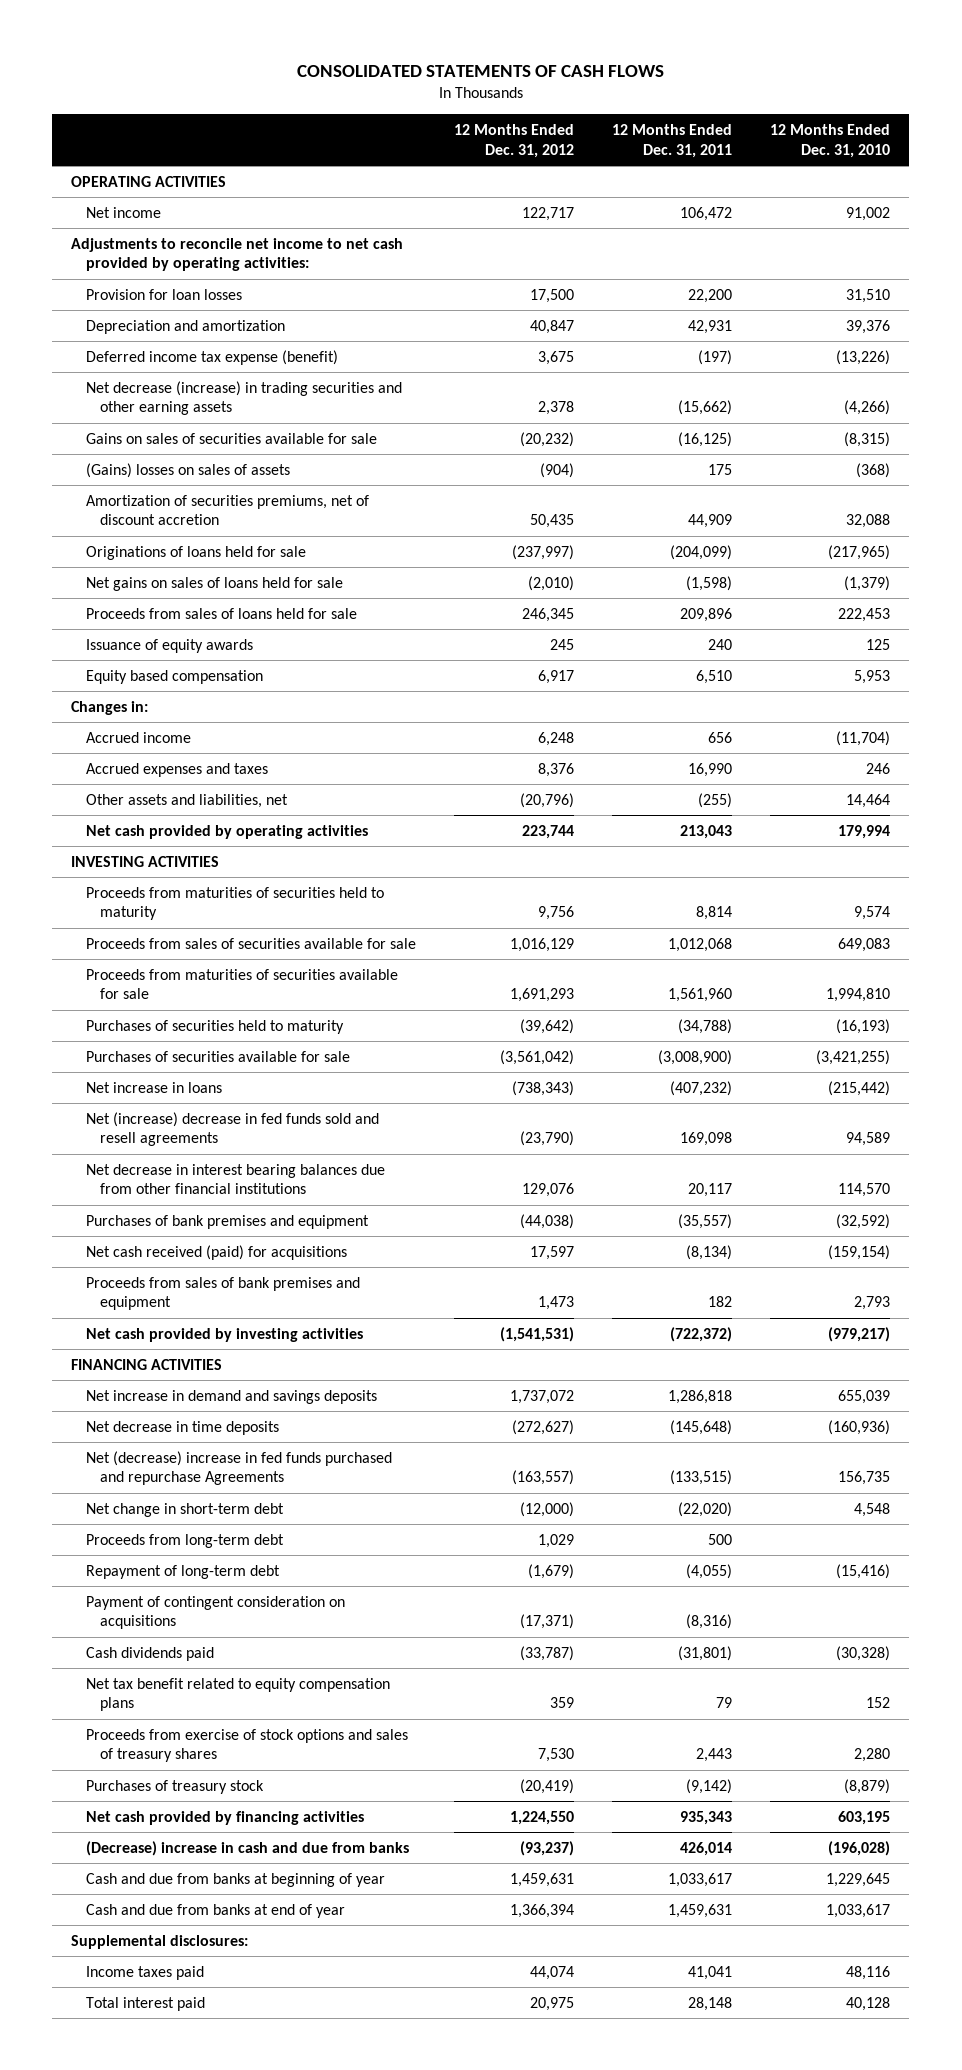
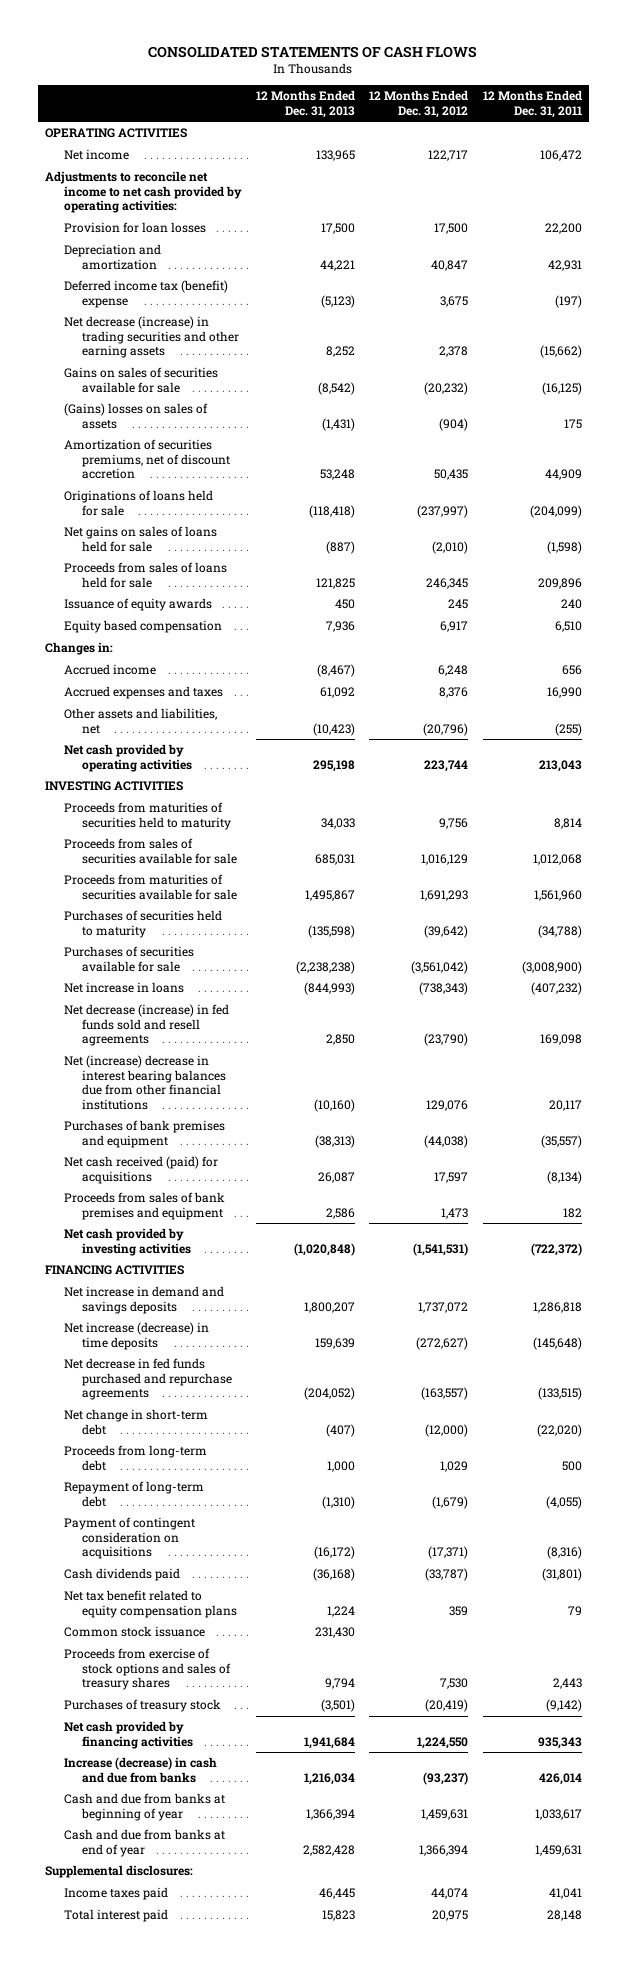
- | 12 Months Ended Dec. 31, 2012 | 12 Months Ended Dec. 31, 2011 | 12 Months Ended Dec. 31, 2010
+ | 12 Months Ended Dec. 31, 2013 | 12 Months Ended Dec. 31, 2012 | 12 Months Ended Dec. 31, 2011
- Deferred income tax expense (benefit) | 3,675 | (197) | (13,226)
+ Deferred income tax (benefit) expense | (5,123) | 3,675 | (197)
- Net (increase) decrease in fed funds sold and resell agreements | (23,790) | 169,098 | 94,589
- Net decrease in interest bearing balances due from other financial institutions | 129,076 | 20,117 | 114,570
+ Net decrease (increase) in fed funds sold and resell agreements | 2,850 | (23,790) | 169,098
+ Net (increase) decrease in interest bearing balances due from other financial institutions | (10,160) | 129,076 | 20,117
- Net decrease in time deposits | (272,627) | (145,648) | (160,936)
- Net (decrease) increase in fed funds purchased and repurchase Agreements | (163,557) | (133,515) | 156,735
+ Net increase (decrease) in time deposits | 159,639 | (272,627) | (145,648)
+ Net decrease in fed funds purchased and repurchase agreements | (204,052) | (163,557) | (133,515)
+ Common stock issuance | 231,430 | |
- (Decrease) increase in cash and due from banks | (93,237) | 426,014 | (196,028)
+ Increase (decrease) in cash and due from banks | 1,216,034 | (93,237) | 426,014

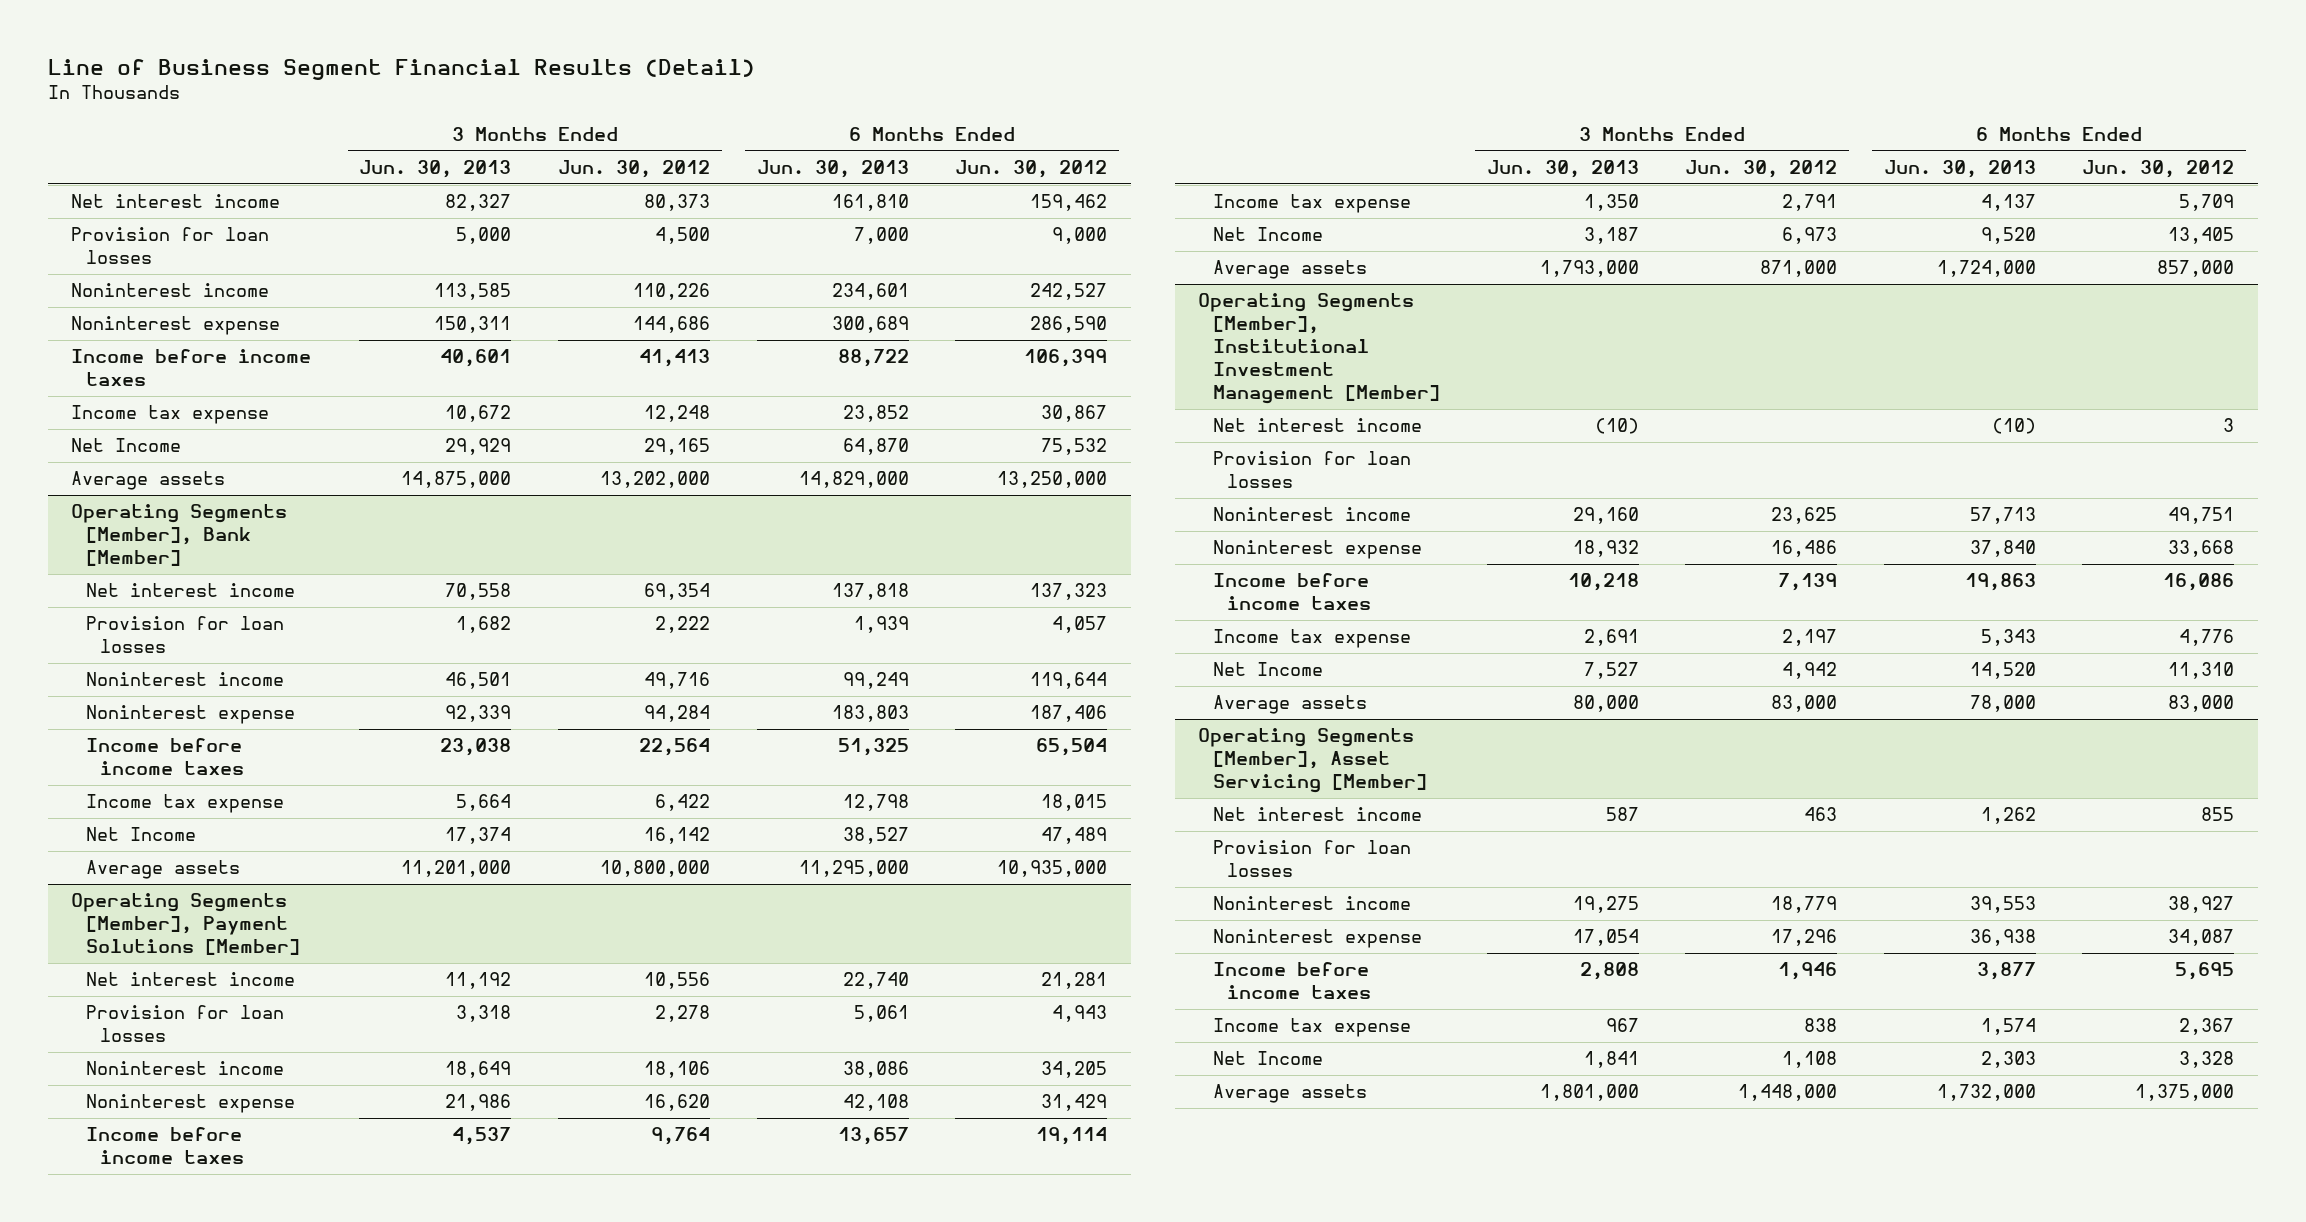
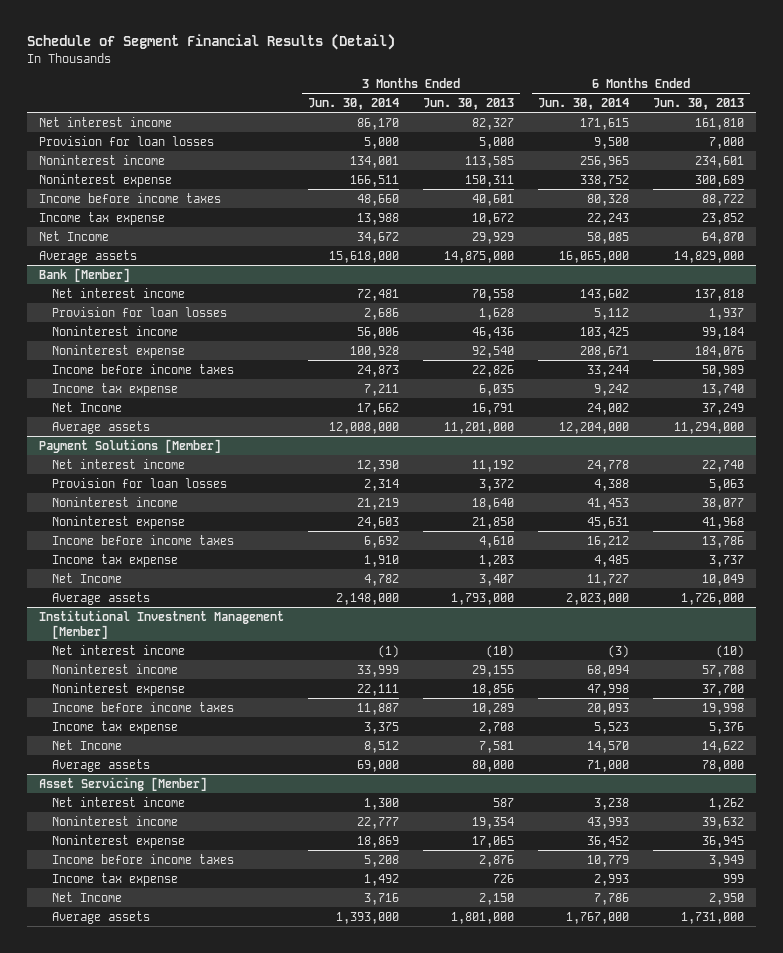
- Line of Business Segment Financial Results (Detail)
+ Schedule of Segment Financial Results (Detail)
- | 3 Months Ended Jun. 30, 2013 | 3 Months Ended Jun. 30, 2012 | 6 Months Ended Jun. 30, 2013 | 6 Months Ended Jun. 30, 2012
+ | 3 Months Ended Jun. 30, 2014 | 3 Months Ended Jun. 30, 2013 | 6 Months Ended Jun. 30, 2014 | 6 Months Ended Jun. 30, 2013
- Operating Segments [Member], Bank [Member]
+ Bank [Member]
- Provision for loan losses | 1,682 | 2,222 | 1,939 | 4,057
- Noninterest income | 46,501 | 49,716 | 99,249 | 119,644
- Noninterest expense | 92,339 | 94,284 | 183,803 | 187,406
- Income before income taxes | 23,038 | 22,564 | 51,325 | 65,504
- Income tax expense | 5,664 | 6,422 | 12,798 | 18,015
- Net Income | 17,374 | 16,142 | 38,527 | 47,489
- Average assets | 11,201,000 | 10,800,000 | 11,295,000 | 10,935,000
- Operating Segments [Member], Payment Solutions [Member]
+ Provision for loan losses | 2,686 | 1,628 | 5,112 | 1,937
+ Noninterest income | 56,006 | 46,436 | 103,425 | 99,184
+ Noninterest expense | 100,928 | 92,540 | 208,671 | 184,076
+ Income before income taxes | 24,873 | 22,826 | 33,244 | 50,989
+ Income tax expense | 7,211 | 6,035 | 9,242 | 13,740
+ Net Income | 17,662 | 16,791 | 24,002 | 37,249
+ Average assets | 12,008,000 | 11,201,000 | 12,204,000 | 11,294,000
+ Payment Solutions [Member]
- Provision for loan losses | 3,318 | 2,278 | 5,061 | 4,943
- Noninterest income | 18,649 | 18,106 | 38,086 | 34,205
- Noninterest expense | 21,986 | 16,620 | 42,108 | 31,429
- Income before income taxes | 4,537 | 9,764 | 13,657 | 19,114
- Income tax expense | 1,350 | 2,791 | 4,137 | 5,709
- Net Income | 3,187 | 6,973 | 9,520 | 13,405
- Average assets | 1,793,000 | 871,000 | 1,724,000 | 857,000
- Operating Segments [Member], Institutional Investment Management [Member]
+ Provision for loan losses | 2,314 | 3,372 | 4,388 | 5,063
+ Noninterest income | 21,219 | 18,640 | 41,453 | 38,077
+ Noninterest expense | 24,603 | 21,850 | 45,631 | 41,968
+ Income before income taxes | 6,692 | 4,610 | 16,212 | 13,786
+ Income tax expense | 1,910 | 1,203 | 4,485 | 3,737
+ Net Income | 4,782 | 3,407 | 11,727 | 10,049
+ Average assets | 2,148,000 | 1,793,000 | 2,023,000 | 1,726,000
+ Institutional Investment Management [Member]
- Provision for loan losses
- Noninterest income | 29,160 | 23,625 | 57,713 | 49,751
- Noninterest expense | 18,932 | 16,486 | 37,840 | 33,668
- Income before income taxes | 10,218 | 7,139 | 19,863 | 16,086
- Income tax expense | 2,691 | 2,197 | 5,343 | 4,776
- Net Income | 7,527 | 4,942 | 14,520 | 11,310
+ Noninterest income | 33,999 | 29,155 | 68,094 | 57,708
+ Noninterest expense | 22,111 | 18,856 | 47,998 | 37,700
+ Income before income taxes | 11,887 | 10,289 | 20,093 | 19,998
+ Income tax expense | 3,375 | 2,708 | 5,523 | 5,376
+ Net Income | 8,512 | 7,581 | 14,570 | 14,622
- Operating Segments [Member], Asset Servicing [Member]
+ Asset Servicing [Member]
- Provision for loan losses
- Noninterest income | 19,275 | 18,779 | 39,553 | 38,927
- Noninterest expense | 17,054 | 17,296 | 36,938 | 34,087
- Income before income taxes | 2,808 | 1,946 | 3,877 | 5,695
- Income tax expense | 967 | 838 | 1,574 | 2,367
- Net Income | 1,841 | 1,108 | 2,303 | 3,328
- Average assets | 1,801,000 | 1,448,000 | 1,732,000 | 1,375,000
+ Noninterest income | 22,777 | 19,354 | 43,993 | 39,632
+ Noninterest expense | 18,869 | 17,065 | 36,452 | 36,945
+ Income before income taxes | 5,208 | 2,876 | 10,779 | 3,949
+ Income tax expense | 1,492 | 726 | 2,993 | 999
+ Net Income | 3,716 | 2,150 | 7,786 | 2,950
+ Average assets | 1,393,000 | 1,801,000 | 1,767,000 | 1,731,000

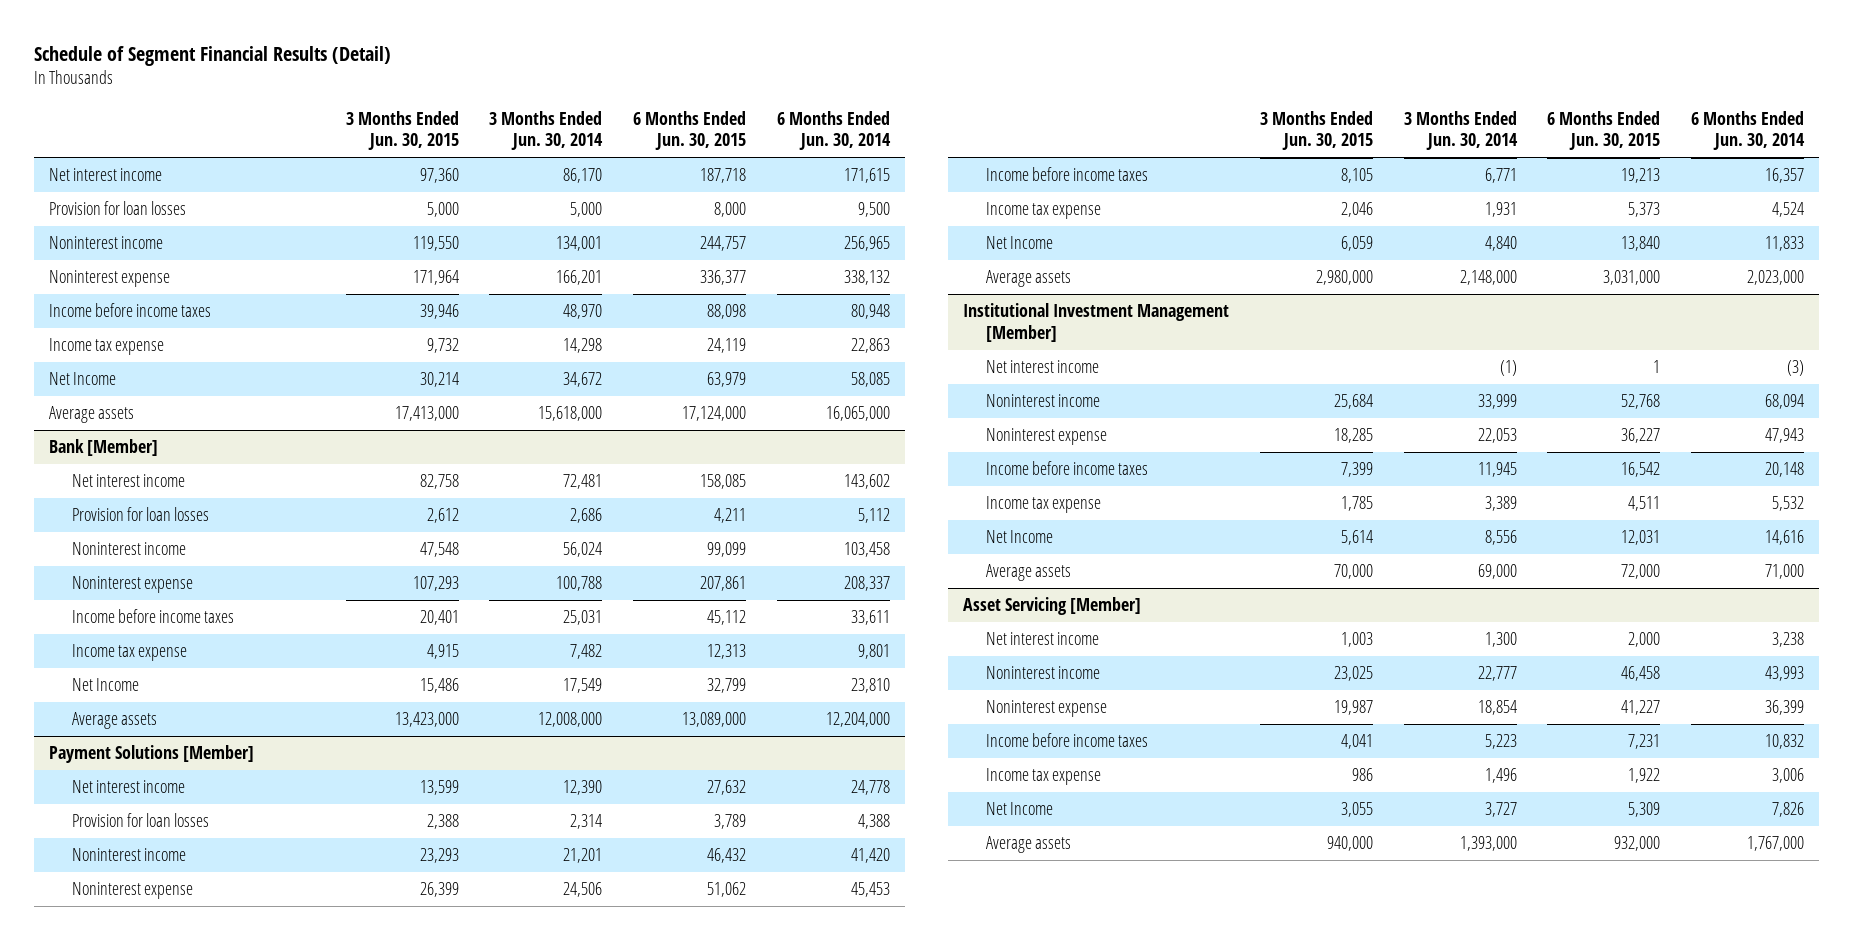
- | 3 Months Ended Jun. 30, 2014 | 3 Months Ended Jun. 30, 2013 | 6 Months Ended Jun. 30, 2014 | 6 Months Ended Jun. 30, 2013
+ | 3 Months Ended Jun. 30, 2015 | 3 Months Ended Jun. 30, 2014 | 6 Months Ended Jun. 30, 2015 | 6 Months Ended Jun. 30, 2014
- Noninterest expense | 166,511 | 150,311 | 338,752 | 300,689
- Income before income taxes | 48,660 | 40,601 | 80,328 | 88,722
- Income tax expense | 13,988 | 10,672 | 22,243 | 23,852
+ Noninterest expense | 171,964 | 166,201 | 336,377 | 338,132
+ Income before income taxes | 39,946 | 48,970 | 88,098 | 80,948
+ Income tax expense | 9,732 | 14,298 | 24,119 | 22,863
@ Bank [Member]
- Noninterest income | 56,006 | 46,436 | 103,425 | 99,184
- Noninterest expense | 100,928 | 92,540 | 208,671 | 184,076
- Income before income taxes | 24,873 | 22,826 | 33,244 | 50,989
- Income tax expense | 7,211 | 6,035 | 9,242 | 13,740
- Net Income | 17,662 | 16,791 | 24,002 | 37,249
+ Noninterest income | 47,548 | 56,024 | 99,099 | 103,458
+ Noninterest expense | 107,293 | 100,788 | 207,861 | 208,337
+ Income before income taxes | 20,401 | 25,031 | 45,112 | 33,611
+ Income tax expense | 4,915 | 7,482 | 12,313 | 9,801
+ Net Income | 15,486 | 17,549 | 32,799 | 23,810
@ Payment Solutions [Member]
- Noninterest income | 21,219 | 18,640 | 41,453 | 38,077
- Noninterest expense | 24,603 | 21,850 | 45,631 | 41,968
- Income before income taxes | 6,692 | 4,610 | 16,212 | 13,786
- Income tax expense | 1,910 | 1,203 | 4,485 | 3,737
- Net Income | 4,782 | 3,407 | 11,727 | 10,049
+ Noninterest income | 23,293 | 21,201 | 46,432 | 41,420
+ Noninterest expense | 26,399 | 24,506 | 51,062 | 45,453
+ Income before income taxes | 8,105 | 6,771 | 19,213 | 16,357
+ Income tax expense | 2,046 | 1,931 | 5,373 | 4,524
+ Net Income | 6,059 | 4,840 | 13,840 | 11,833
@ Institutional Investment Management [Member]
- Noninterest expense | 22,111 | 18,856 | 47,998 | 37,700
- Income before income taxes | 11,887 | 10,289 | 20,093 | 19,998
- Income tax expense | 3,375 | 2,708 | 5,523 | 5,376
- Net Income | 8,512 | 7,581 | 14,570 | 14,622
+ Noninterest expense | 18,285 | 22,053 | 36,227 | 47,943
+ Income before income taxes | 7,399 | 11,945 | 16,542 | 20,148
+ Income tax expense | 1,785 | 3,389 | 4,511 | 5,532
+ Net Income | 5,614 | 8,556 | 12,031 | 14,616
@ Asset Servicing [Member]
- Noninterest expense | 18,869 | 17,065 | 36,452 | 36,945
- Income before income taxes | 5,208 | 2,876 | 10,779 | 3,949
- Income tax expense | 1,492 | 726 | 2,993 | 999
- Net Income | 3,716 | 2,150 | 7,786 | 2,950
+ Noninterest expense | 19,987 | 18,854 | 41,227 | 36,399
+ Income before income taxes | 4,041 | 5,223 | 7,231 | 10,832
+ Income tax expense | 986 | 1,496 | 1,922 | 3,006
+ Net Income | 3,055 | 3,727 | 5,309 | 7,826

